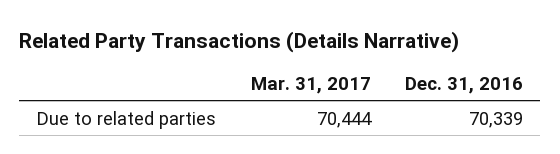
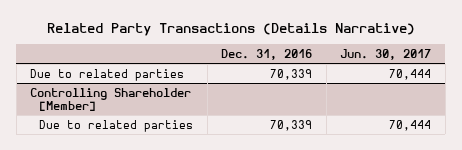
- | Mar. 31, 2017 | Dec. 31, 2016
+ | Dec. 31, 2016 | Jun. 30, 2017
+ Controlling Shareholder [Member]
+ Due to related parties | 70,339 | 70,444

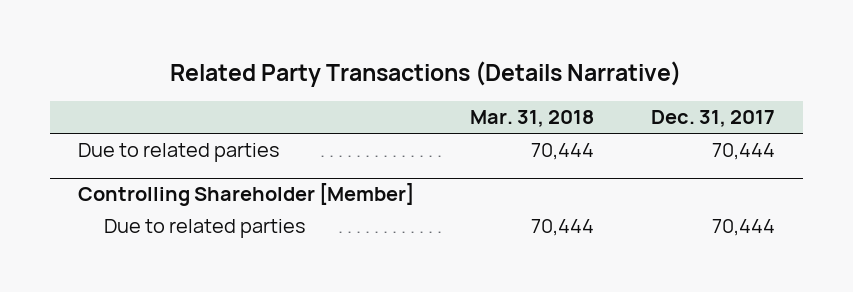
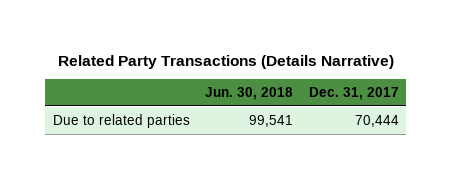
- | Mar. 31, 2018 | Dec. 31, 2017
+ | Jun. 30, 2018 | Dec. 31, 2017
- Controlling Shareholder [Member]
- Due to related parties | 70,444 | 70,444

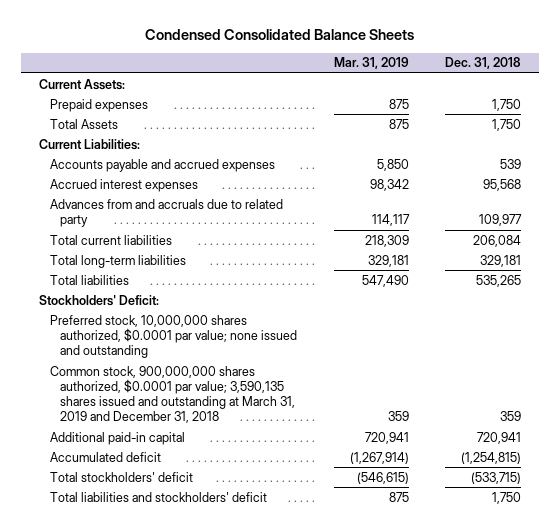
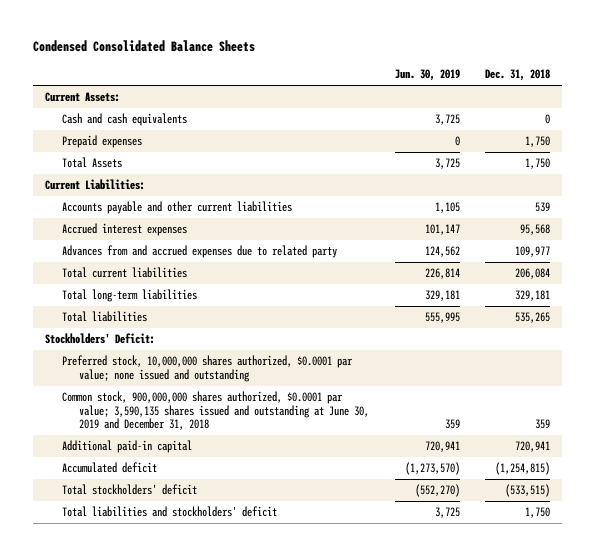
- | Mar. 31, 2019 | Dec. 31, 2018
+ | Jun. 30, 2019 | Dec. 31, 2018
+ Cash and cash equivalents | 3,725 | 0
- Accounts payable and accrued expenses | 5,850 | 539
+ Accounts payable and other current liabilities | 1,105 | 539
- Advances from and accruals due to related party | 114,117 | 109,977
+ Advances from and accrued expenses due to related party | 124,562 | 109,977
- Common stock, 900,000,000 shares authorized, $0.0001 par value; 3,590,135 shares issued and outstanding at March 31, 2019 and December 31, 2018 | 359 | 359
+ Common stock, 900,000,000 shares authorized, $0.0001 par value; 3,590,135 shares issued and outstanding at June 30, 2019 and December 31, 2018 | 359 | 359
- Total stockholders' deficit | (546,615) | (533,715)
+ Total stockholders' deficit | (552,270) | (533,515)

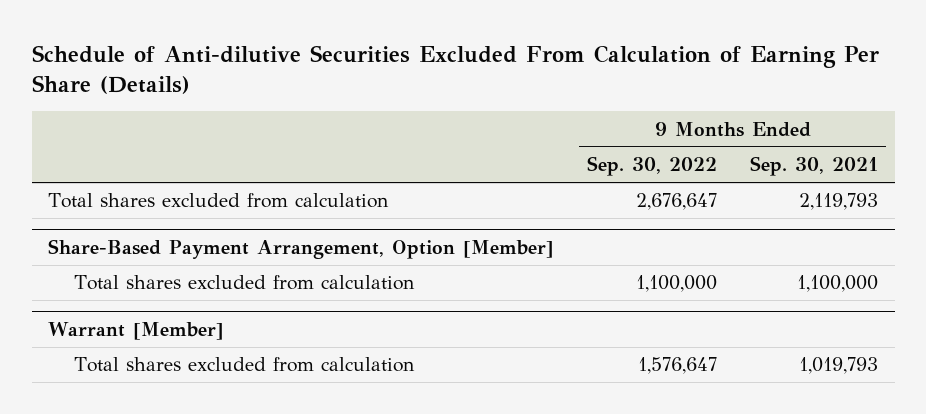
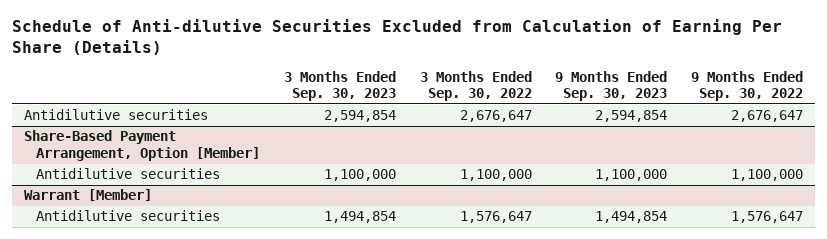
- Schedule of Anti-dilutive Securities Excluded From Calculation of Earning Per Share (Details)
+ Schedule of Anti-dilutive Securities Excluded from Calculation of Earning Per Share (Details)
- | 9 Months Ended Sep. 30, 2022 | 9 Months Ended Sep. 30, 2021
+ | 3 Months Ended Sep. 30, 2023 | 3 Months Ended Sep. 30, 2022 | 9 Months Ended Sep. 30, 2023 | 9 Months Ended Sep. 30, 2022
- Total shares excluded from calculation | 2,676,647 | 2,119,793
+ Antidilutive securities | 2,594,854 | 2,676,647 | 2,594,854 | 2,676,647
@ Share-Based Payment Arrangement, Option [Member]
- Total shares excluded from calculation | 1,100,000 | 1,100,000
+ Antidilutive securities | 1,100,000 | 1,100,000 | 1,100,000 | 1,100,000
@ Warrant [Member]
- Total shares excluded from calculation | 1,576,647 | 1,019,793
+ Antidilutive securities | 1,494,854 | 1,576,647 | 1,494,854 | 1,576,647

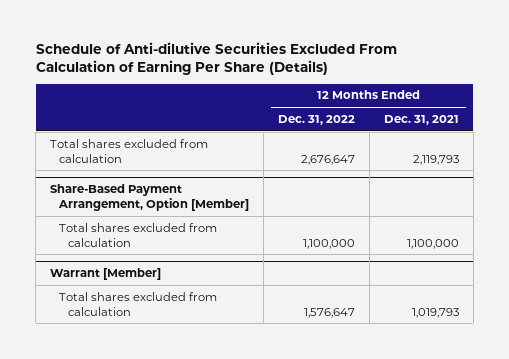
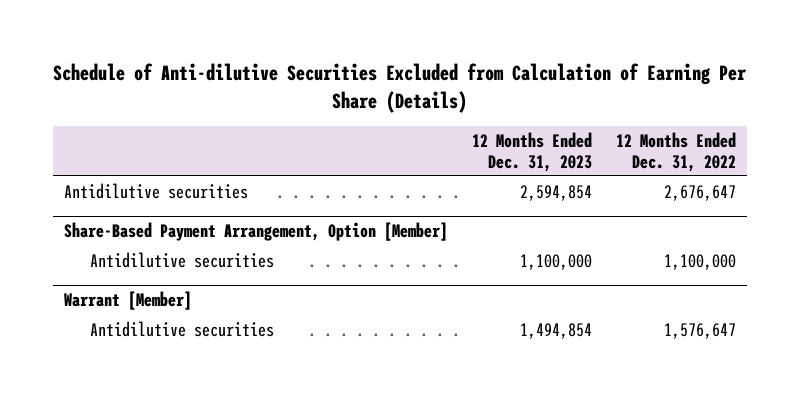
- Schedule of Anti-dilutive Securities Excluded From Calculation of Earning Per Share (Details)
+ Schedule of Anti-dilutive Securities Excluded from Calculation of Earning Per Share (Details)
- | 12 Months Ended Dec. 31, 2022 | 12 Months Ended Dec. 31, 2021
+ | 12 Months Ended Dec. 31, 2023 | 12 Months Ended Dec. 31, 2022
- Total shares excluded from calculation | 2,676,647 | 2,119,793
+ Antidilutive securities | 2,594,854 | 2,676,647
@ Share-Based Payment Arrangement, Option [Member]
- Total shares excluded from calculation | 1,100,000 | 1,100,000
+ Antidilutive securities | 1,100,000 | 1,100,000
@ Warrant [Member]
- Total shares excluded from calculation | 1,576,647 | 1,019,793
+ Antidilutive securities | 1,494,854 | 1,576,647

